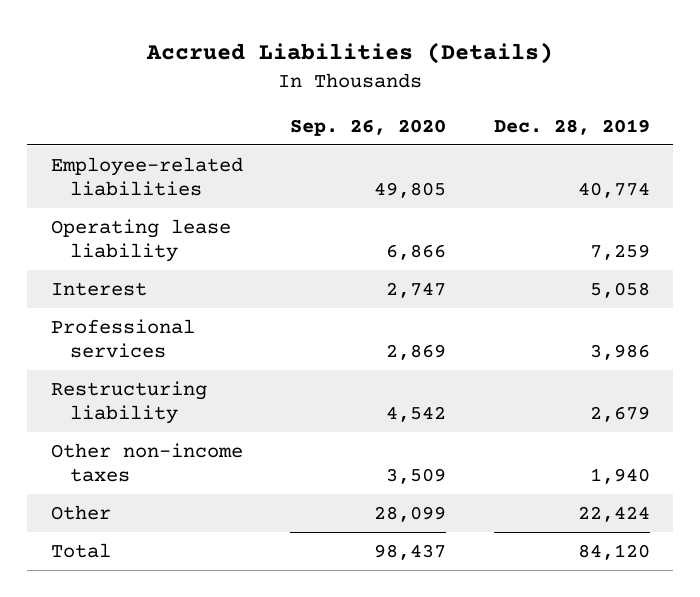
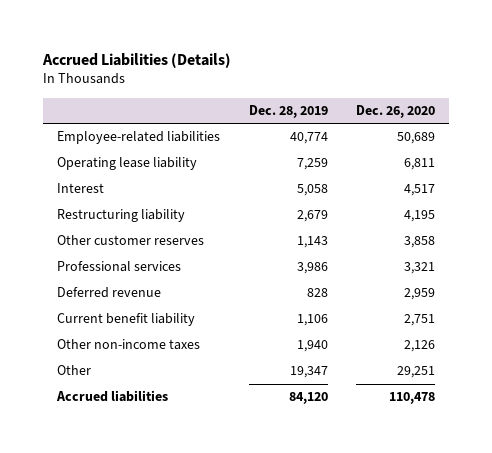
- | Sep. 26, 2020 | Dec. 28, 2019
+ | Dec. 28, 2019 | Dec. 26, 2020
+ Other customer reserves | 1,143 | 3,858
moved down: Professional services | 3,986 | 3,321
+ Deferred revenue | 828 | 2,959
+ Current benefit liability | 1,106 | 2,751
- Other | 28,099 | 22,424
- Total | 98,437 | 84,120
+ Other | 19,347 | 29,251
+ Accrued liabilities | 84,120 | 110,478

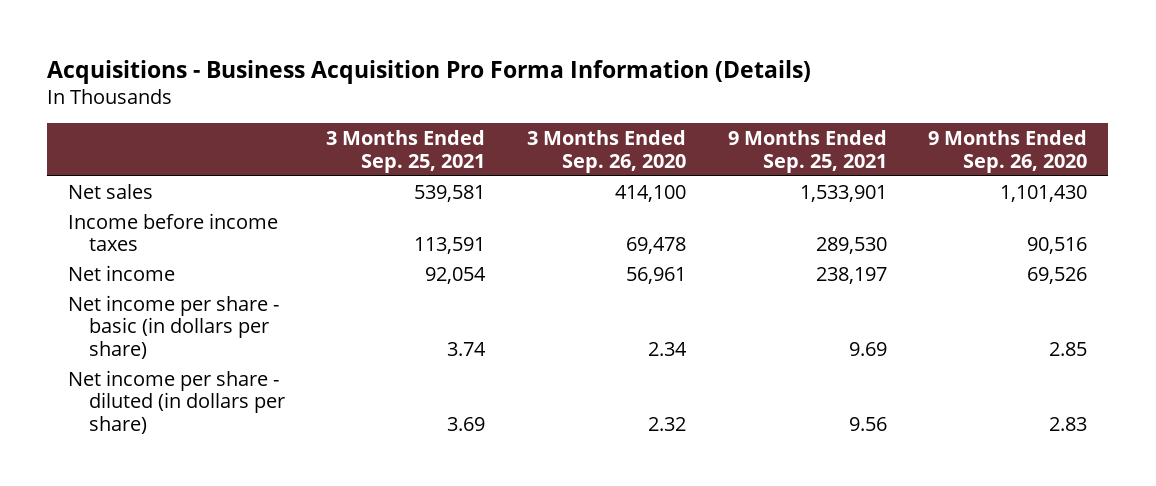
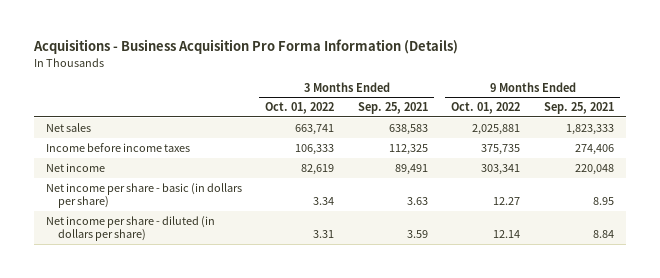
- | 3 Months Ended Sep. 25, 2021 | 3 Months Ended Sep. 26, 2020 | 9 Months Ended Sep. 25, 2021 | 9 Months Ended Sep. 26, 2020
+ | 3 Months Ended Oct. 01, 2022 | 3 Months Ended Sep. 25, 2021 | 9 Months Ended Oct. 01, 2022 | 9 Months Ended Sep. 25, 2021
- Net sales | 539,581 | 414,100 | 1,533,901 | 1,101,430
- Income before income taxes | 113,591 | 69,478 | 289,530 | 90,516
- Net income | 92,054 | 56,961 | 238,197 | 69,526
- Net income per share - basic (in dollars per share) | 3.74 | 2.34 | 9.69 | 2.85
- Net income per share - diluted (in dollars per share) | 3.69 | 2.32 | 9.56 | 2.83
+ Net sales | 663,741 | 638,583 | 2,025,881 | 1,823,333
+ Income before income taxes | 106,333 | 112,325 | 375,735 | 274,406
+ Net income | 82,619 | 89,491 | 303,341 | 220,048
+ Net income per share - basic (in dollars per share) | 3.34 | 3.63 | 12.27 | 8.95
+ Net income per share - diluted (in dollars per share) | 3.31 | 3.59 | 12.14 | 8.84

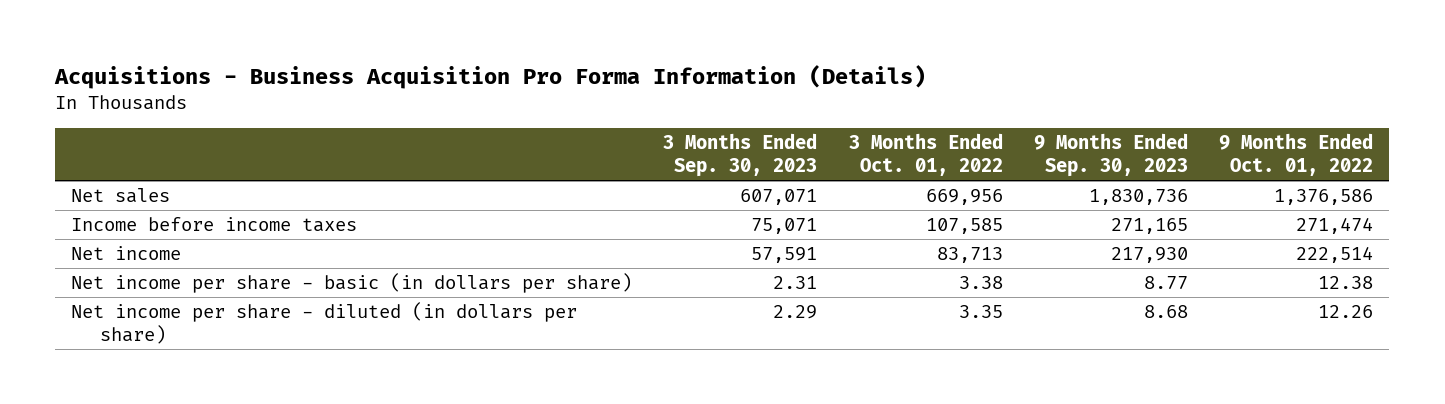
- | 3 Months Ended Oct. 01, 2022 | 3 Months Ended Sep. 25, 2021 | 9 Months Ended Oct. 01, 2022 | 9 Months Ended Sep. 25, 2021
+ | 3 Months Ended Sep. 30, 2023 | 3 Months Ended Oct. 01, 2022 | 9 Months Ended Sep. 30, 2023 | 9 Months Ended Oct. 01, 2022
- Net sales | 663,741 | 638,583 | 2,025,881 | 1,823,333
- Income before income taxes | 106,333 | 112,325 | 375,735 | 274,406
- Net income | 82,619 | 89,491 | 303,341 | 220,048
- Net income per share - basic (in dollars per share) | 3.34 | 3.63 | 12.27 | 8.95
- Net income per share - diluted (in dollars per share) | 3.31 | 3.59 | 12.14 | 8.84
+ Net sales | 607,071 | 669,956 | 1,830,736 | 1,376,586
+ Income before income taxes | 75,071 | 107,585 | 271,165 | 271,474
+ Net income | 57,591 | 83,713 | 217,930 | 222,514
+ Net income per share - basic (in dollars per share) | 2.31 | 3.38 | 8.77 | 12.38
+ Net income per share - diluted (in dollars per share) | 2.29 | 3.35 | 8.68 | 12.26

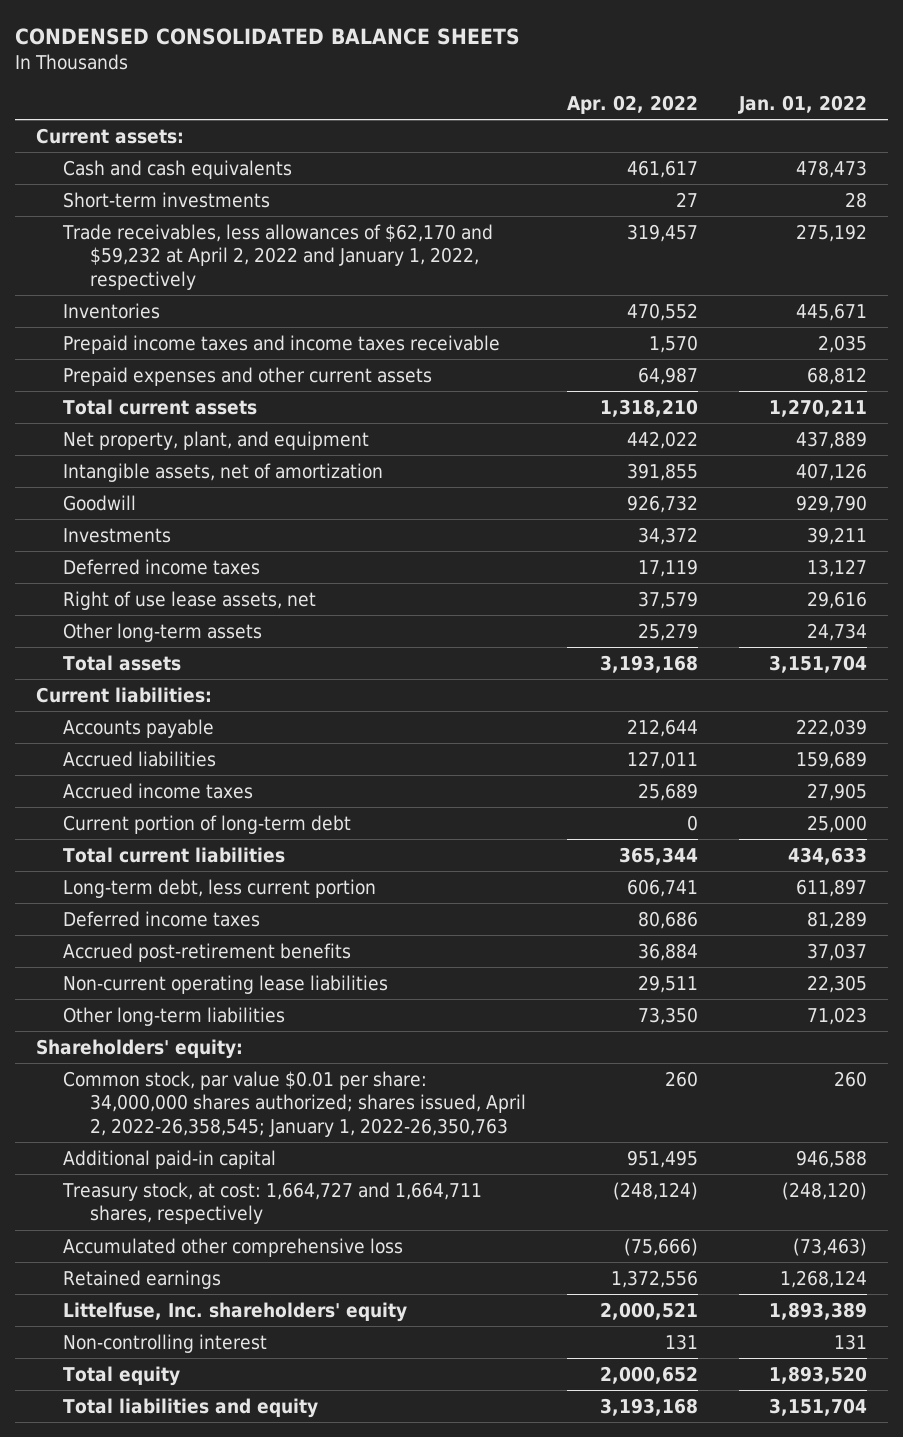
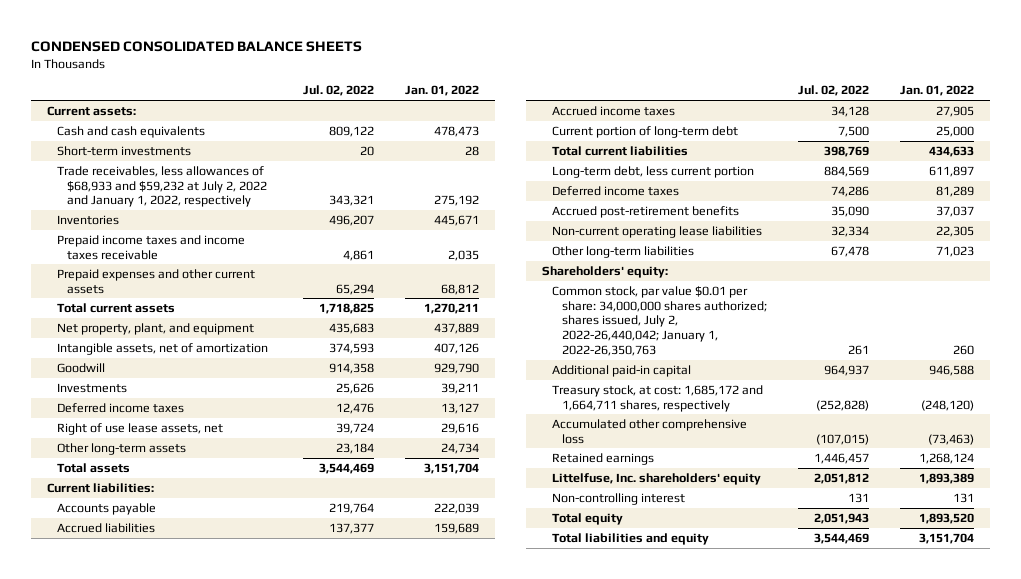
- | Apr. 02, 2022 | Jan. 01, 2022
+ | Jul. 02, 2022 | Jan. 01, 2022
- Trade receivables, less allowances of $62,170 and $59,232 at April 2, 2022 and January 1, 2022, respectively | 319,457 | 275,192
+ Trade receivables, less allowances of $68,933 and $59,232 at July 2, 2022 and January 1, 2022, respectively | 343,321 | 275,192
- Common stock, par value $0.01 per share: 34,000,000 shares authorized; shares issued, April 2, 2022-26,358,545; January 1, 2022-26,350,763 | 260 | 260
+ Common stock, par value $0.01 per share: 34,000,000 shares authorized; shares issued, July 2, 2022-26,440,042; January 1, 2022-26,350,763 | 261 | 260
- Treasury stock, at cost: 1,664,727 and 1,664,711 shares, respectively | (248,124) | (248,120)
+ Treasury stock, at cost: 1,685,172 and 1,664,711 shares, respectively | (252,828) | (248,120)

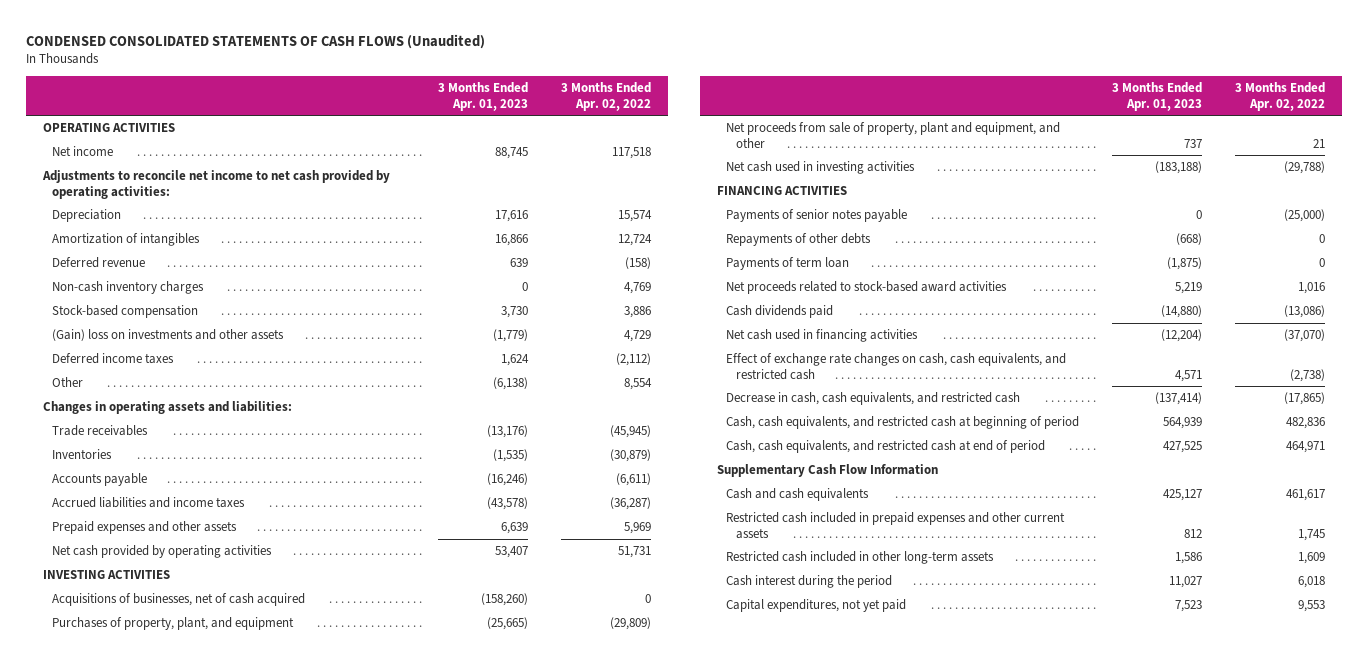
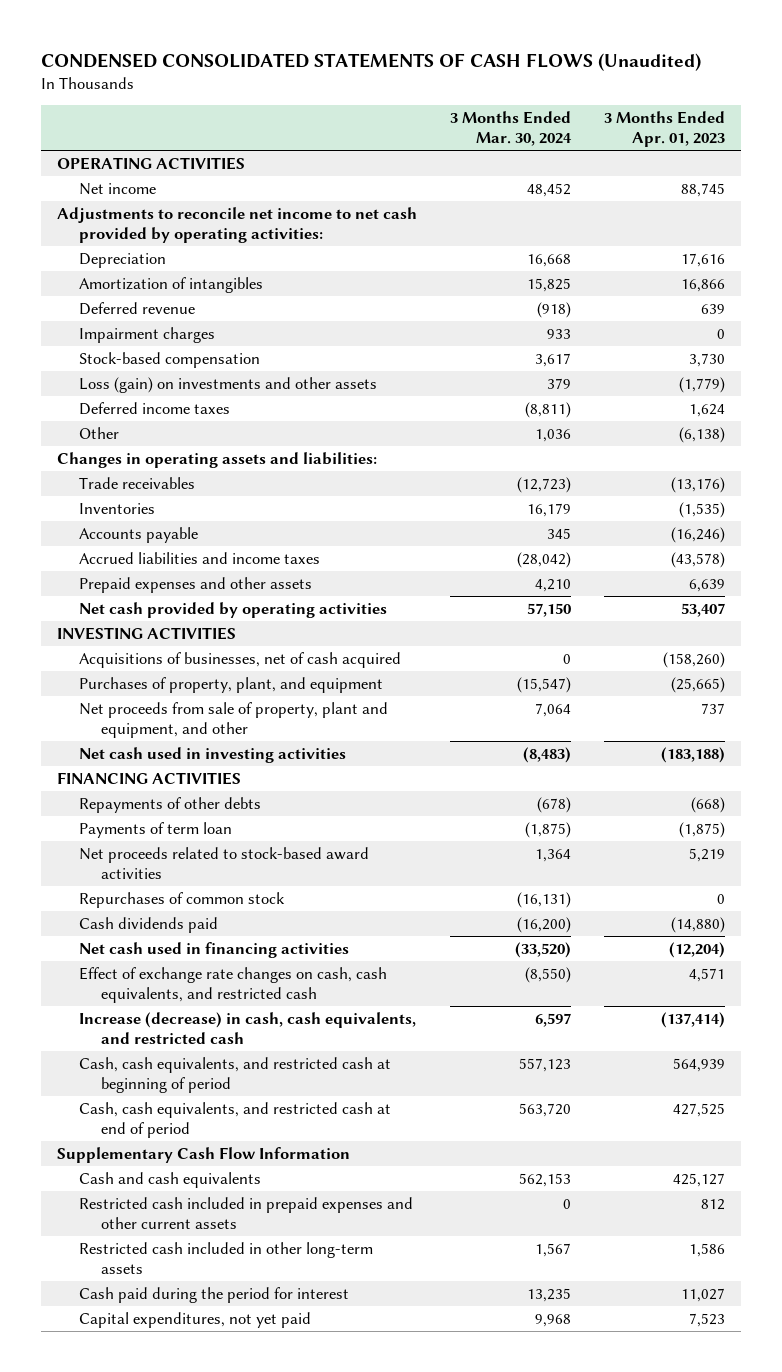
- | 3 Months Ended Apr. 01, 2023 | 3 Months Ended Apr. 02, 2022
+ | 3 Months Ended Mar. 30, 2024 | 3 Months Ended Apr. 01, 2023
- Non-cash inventory charges | 0 | 4,769
+ Impairment charges | 933 | 0
- (Gain) loss on investments and other assets | (1,779) | 4,729
+ Loss (gain) on investments and other assets | 379 | (1,779)
- Payments of senior notes payable | 0 | (25,000)
+ Repurchases of common stock | (16,131) | 0
- Decrease in cash, cash equivalents, and restricted cash | (137,414) | (17,865)
+ Increase (decrease) in cash, cash equivalents, and restricted cash | 6,597 | (137,414)
- Cash interest during the period | 11,027 | 6,018
+ Cash paid during the period for interest | 13,235 | 11,027

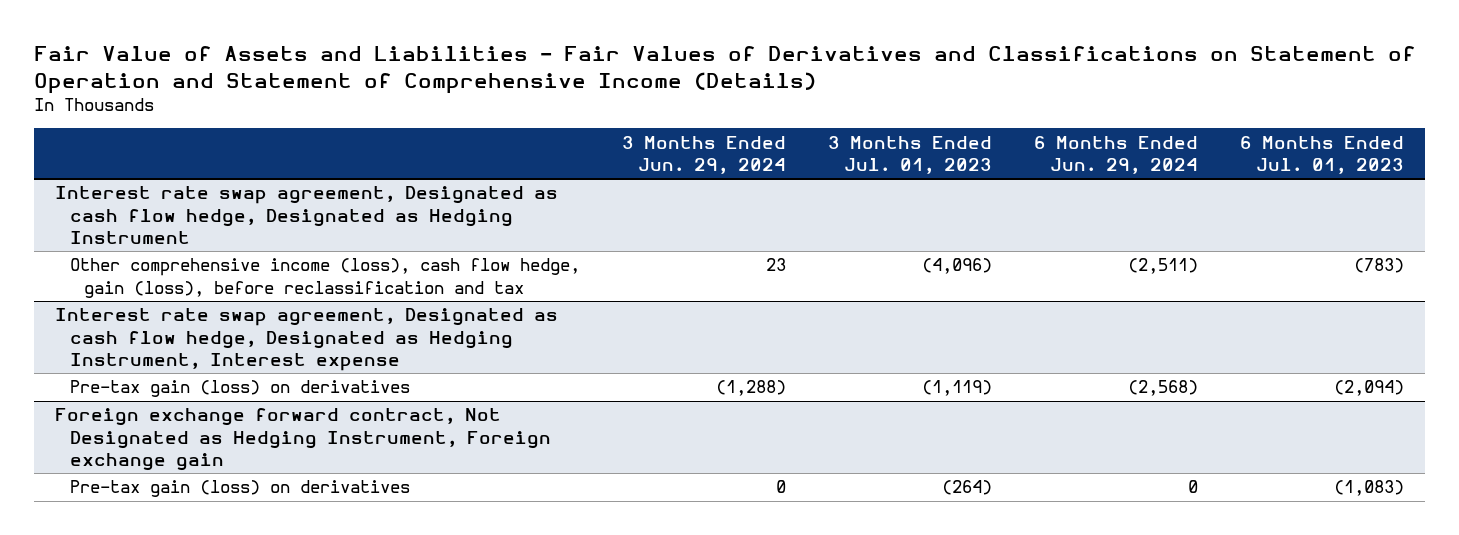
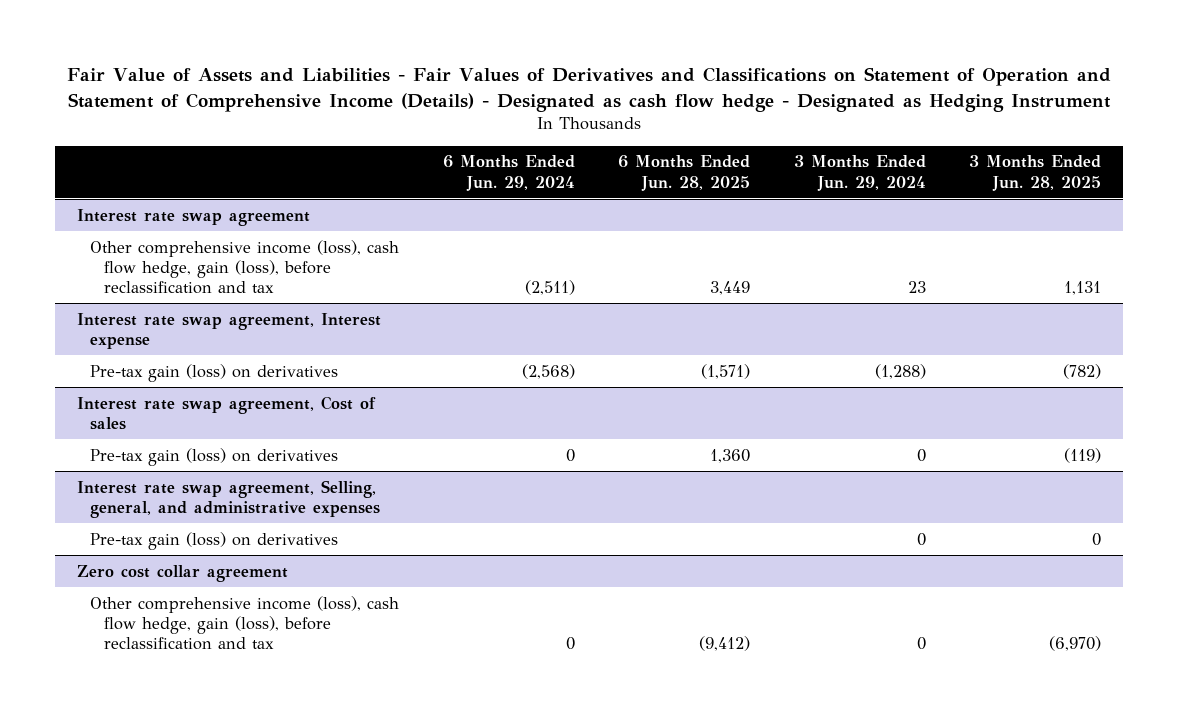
- Fair Value of Assets and Liabilities - Fair Values of Derivatives and Classifications on Statement of Operation and Statement of Comprehensive Income (Details)
+ Fair Value of Assets and Liabilities - Fair Values of Derivatives and Classifications on Statement of Operation and Statement of Comprehensive Income (Details) - Designated as cash flow hedge - Designated as Hedging Instrument
- | 3 Months Ended Jun. 29, 2024 | 3 Months Ended Jul. 01, 2023 | 6 Months Ended Jun. 29, 2024 | 6 Months Ended Jul. 01, 2023
+ | 6 Months Ended Jun. 29, 2024 | 6 Months Ended Jun. 28, 2025 | 3 Months Ended Jun. 29, 2024 | 3 Months Ended Jun. 28, 2025
- Interest rate swap agreement, Designated as cash flow hedge, Designated as Hedging Instrument
+ Interest rate swap agreement
- Interest rate swap agreement, Designated as cash flow hedge, Designated as Hedging Instrument, Interest expense
+ Interest rate swap agreement, Interest expense
- Foreign exchange forward contract, Not Designated as Hedging Instrument, Foreign exchange gain
+ Interest rate swap agreement, Cost of sales
+ Interest rate swap agreement, Selling, general, and administrative expenses
+ Pre-tax gain (loss) on derivatives | | | 0 | 0
+ Zero cost collar agreement
+ Other comprehensive income (loss), cash flow hedge, gain (loss), before reclassification and tax | 0 | (9,412) | 0 | (6,970)

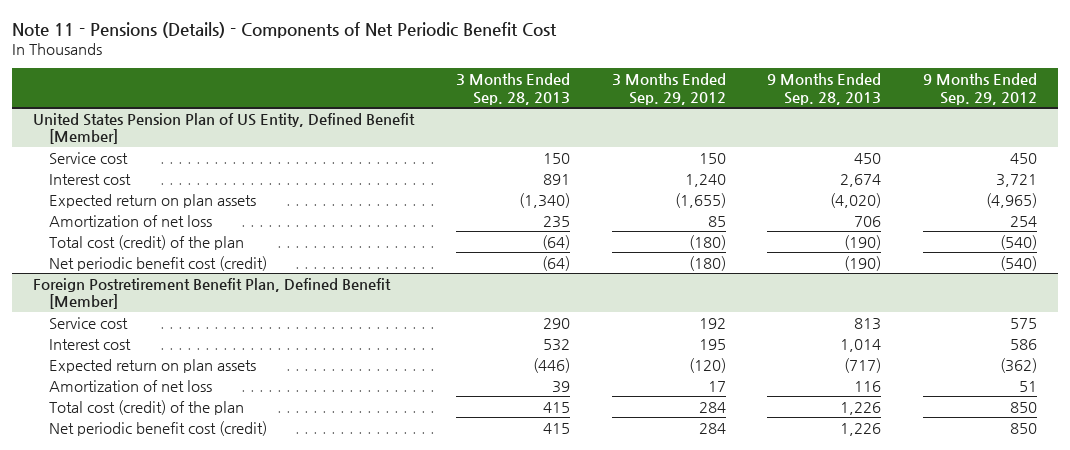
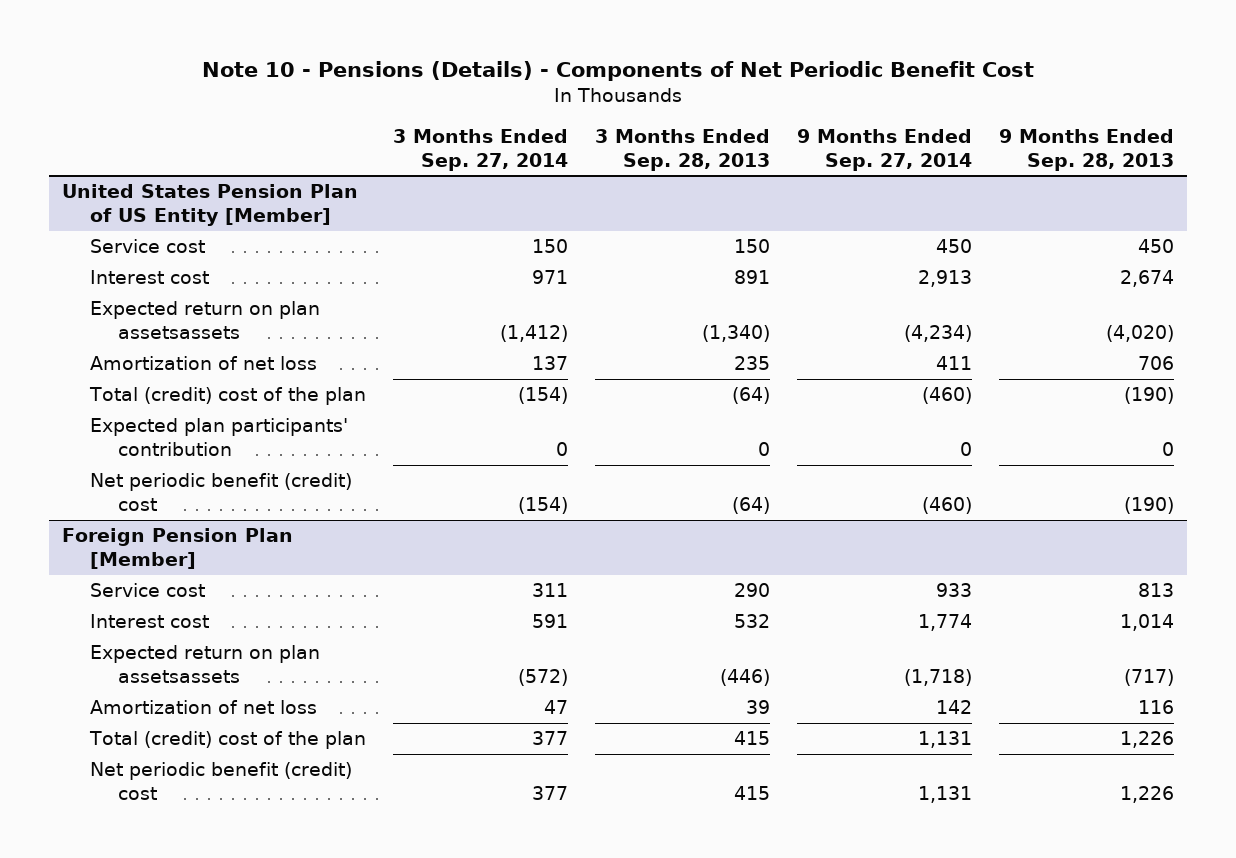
- Note 11 - Pensions (Details) - Components of Net Periodic Benefit Cost
+ Note 10 - Pensions (Details) - Components of Net Periodic Benefit Cost
- | 3 Months Ended Sep. 28, 2013 | 3 Months Ended Sep. 29, 2012 | 9 Months Ended Sep. 28, 2013 | 9 Months Ended Sep. 29, 2012
+ | 3 Months Ended Sep. 27, 2014 | 3 Months Ended Sep. 28, 2013 | 9 Months Ended Sep. 27, 2014 | 9 Months Ended Sep. 28, 2013
- United States Pension Plan of US Entity, Defined Benefit [Member]
+ United States Pension Plan of US Entity [Member]
- Expected return on plan assets | (1,340) | (1,655) | (4,020) | (4,965)
+ Expected return on plan assetsassets | (1,412) | (1,340) | (4,234) | (4,020)
- Total cost (credit) of the plan | (64) | (180) | (190) | (540)
- Net periodic benefit cost (credit) | (64) | (180) | (190) | (540)
- Foreign Postretirement Benefit Plan, Defined Benefit [Member]
+ Total (credit) cost of the plan | (154) | (64) | (460) | (190)
+ Expected plan participants' contribution | 0 | 0 | 0 | 0
+ Net periodic benefit (credit) cost | (154) | (64) | (460) | (190)
+ Foreign Pension Plan [Member]
- Expected return on plan assets | (446) | (120) | (717) | (362)
+ Expected return on plan assetsassets | (572) | (446) | (1,718) | (717)
- Total cost (credit) of the plan | 415 | 284 | 1,226 | 850
- Net periodic benefit cost (credit) | 415 | 284 | 1,226 | 850
+ Total (credit) cost of the plan | 377 | 415 | 1,131 | 1,226
+ Net periodic benefit (credit) cost | 377 | 415 | 1,131 | 1,226

